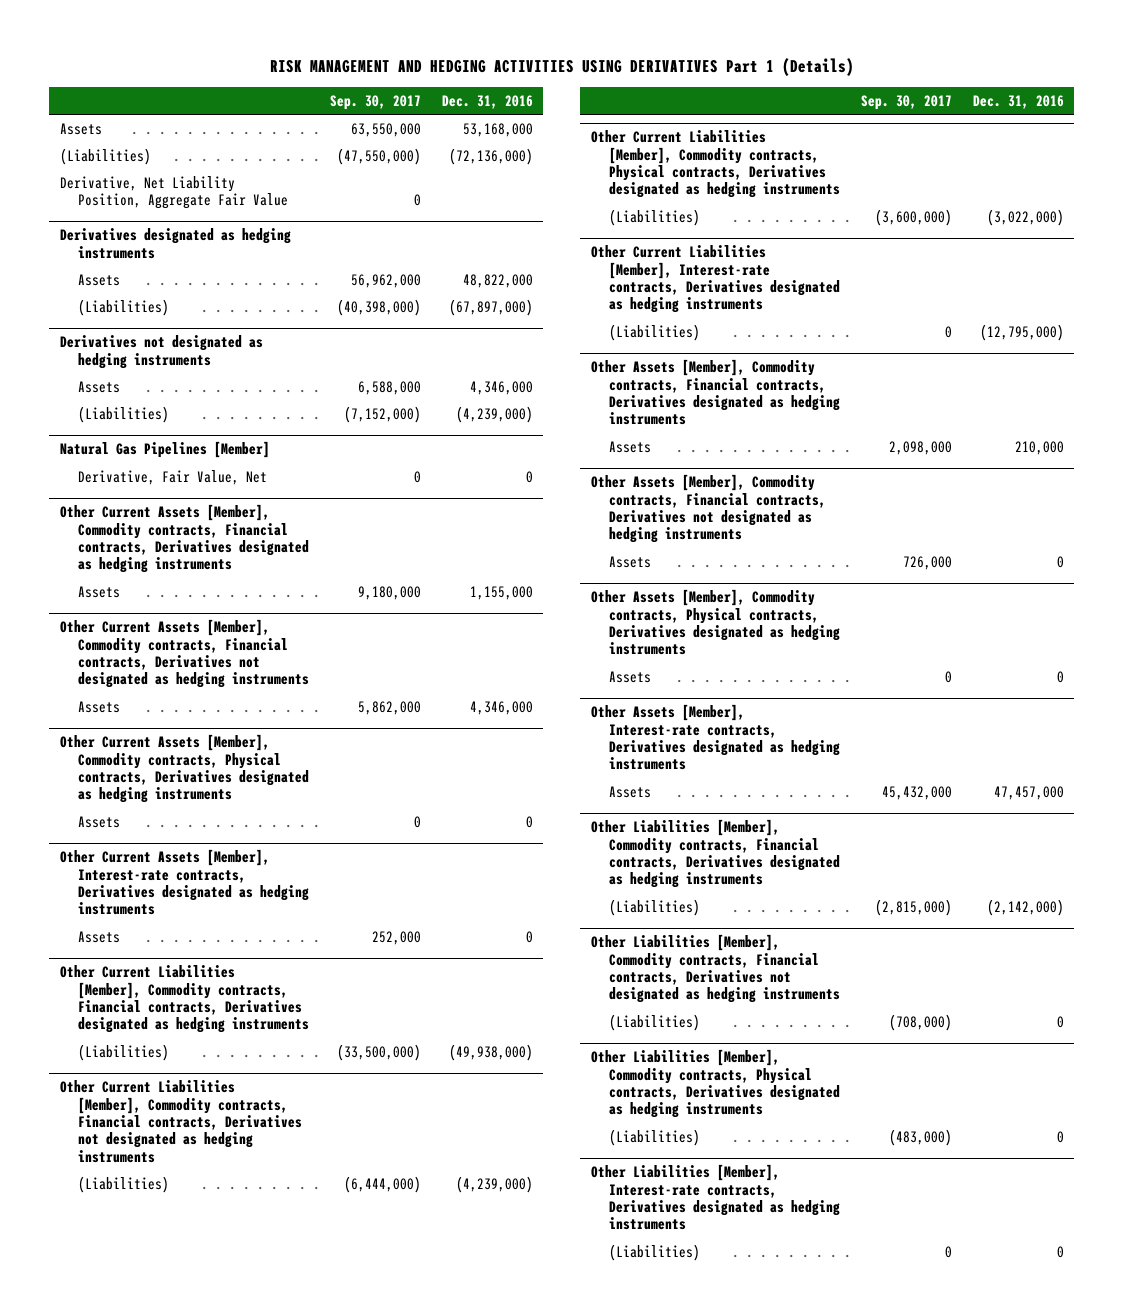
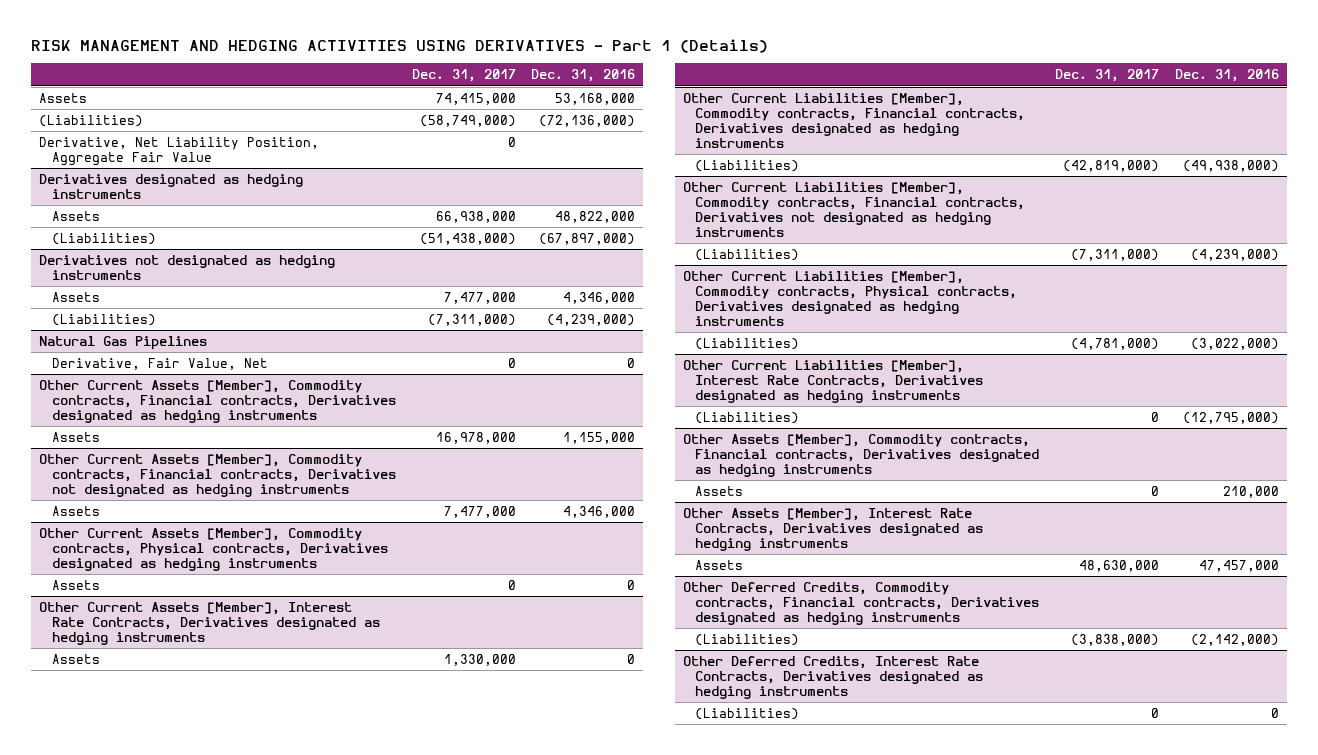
- RISK MANAGEMENT AND HEDGING ACTIVITIES USING DERIVATIVES Part 1 (Details)
+ RISK MANAGEMENT AND HEDGING ACTIVITIES USING DERIVATIVES - Part 1 (Details)
- | Sep. 30, 2017 | Dec. 31, 2016
+ | Dec. 31, 2017 | Dec. 31, 2016
- Natural Gas Pipelines [Member]
+ Natural Gas Pipelines
- Other Current Assets [Member], Interest-rate contracts, Derivatives designated as hedging instruments
+ Other Current Assets [Member], Interest Rate Contracts, Derivatives designated as hedging instruments
- Other Current Liabilities [Member], Interest-rate contracts, Derivatives designated as hedging instruments
+ Other Current Liabilities [Member], Interest Rate Contracts, Derivatives designated as hedging instruments
- Other Assets [Member], Commodity contracts, Financial contracts, Derivatives not designated as hedging instruments
- Assets | 726,000 | 0
- Other Assets [Member], Commodity contracts, Physical contracts, Derivatives designated as hedging instruments
- Assets | 0 | 0
- Other Assets [Member], Interest-rate contracts, Derivatives designated as hedging instruments
+ Other Assets [Member], Interest Rate Contracts, Derivatives designated as hedging instruments
- Other Liabilities [Member], Commodity contracts, Financial contracts, Derivatives designated as hedging instruments
+ Other Deferred Credits, Commodity contracts, Financial contracts, Derivatives designated as hedging instruments
- Other Liabilities [Member], Commodity contracts, Financial contracts, Derivatives not designated as hedging instruments
- (Liabilities) | (708,000) | 0
- Other Liabilities [Member], Commodity contracts, Physical contracts, Derivatives designated as hedging instruments
- (Liabilities) | (483,000) | 0
- Other Liabilities [Member], Interest-rate contracts, Derivatives designated as hedging instruments
+ Other Deferred Credits, Interest Rate Contracts, Derivatives designated as hedging instruments

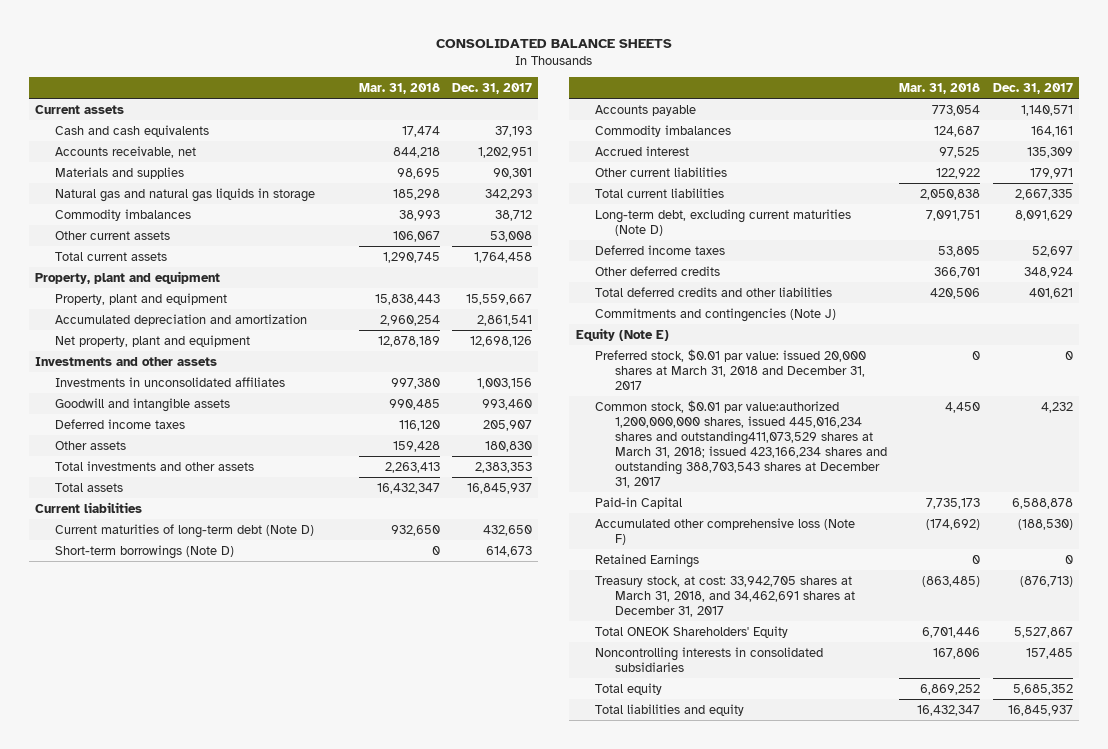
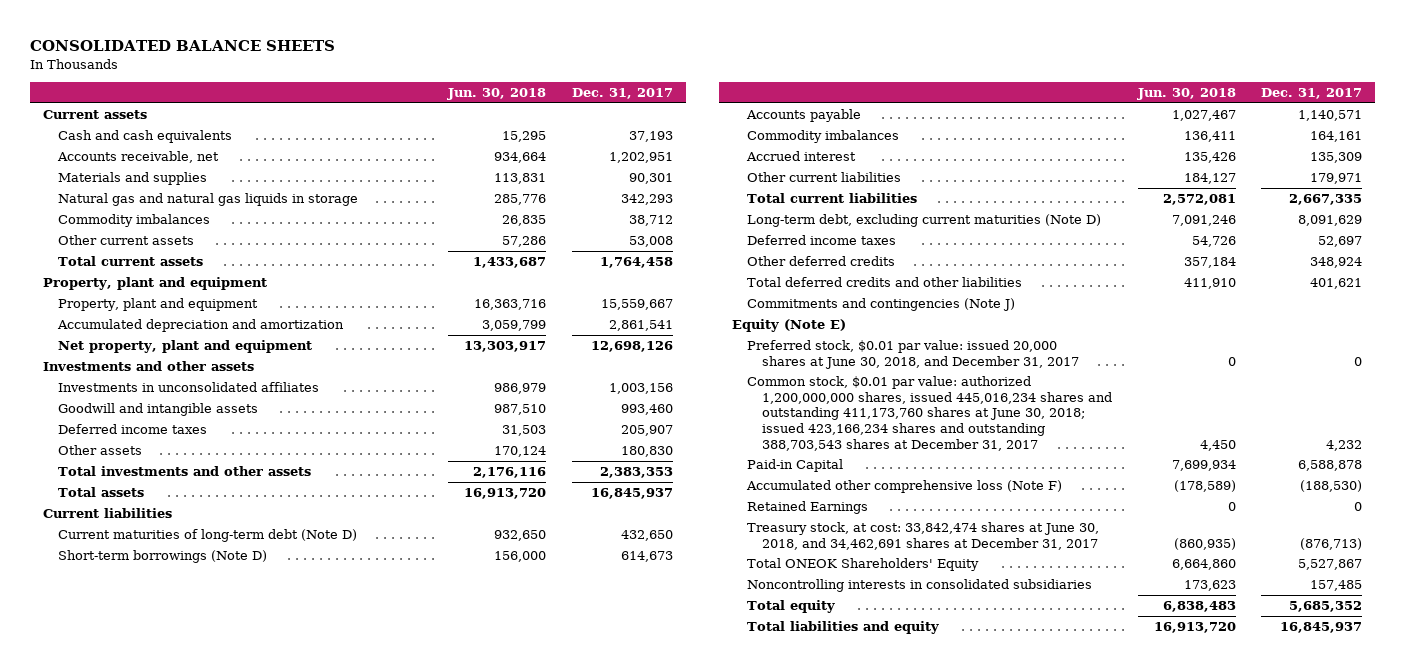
- | Mar. 31, 2018 | Dec. 31, 2017
+ | Jun. 30, 2018 | Dec. 31, 2017
- Preferred stock, $0.01 par value: issued 20,000 shares at March 31, 2018 and December 31, 2017 | 0 | 0
- Common stock, $0.01 par value:authorized 1,200,000,000 shares, issued 445,016,234 shares and outstanding411,073,529 shares at March 31, 2018; issued 423,166,234 shares and outstanding 388,703,543 shares at December 31, 2017 | 4,450 | 4,232
+ Preferred stock, $0.01 par value: issued 20,000 shares at June 30, 2018, and December 31, 2017 | 0 | 0
+ Common stock, $0.01 par value: authorized 1,200,000,000 shares, issued 445,016,234 shares and outstanding 411,173,760 shares at June 30, 2018; issued 423,166,234 shares and outstanding 388,703,543 shares at December 31, 2017 | 4,450 | 4,232
- Treasury stock, at cost: 33,942,705 shares at March 31, 2018, and 34,462,691 shares at December 31, 2017 | (863,485) | (876,713)
+ Treasury stock, at cost: 33,842,474 shares at June 30, 2018, and 34,462,691 shares at December 31, 2017 | (860,935) | (876,713)

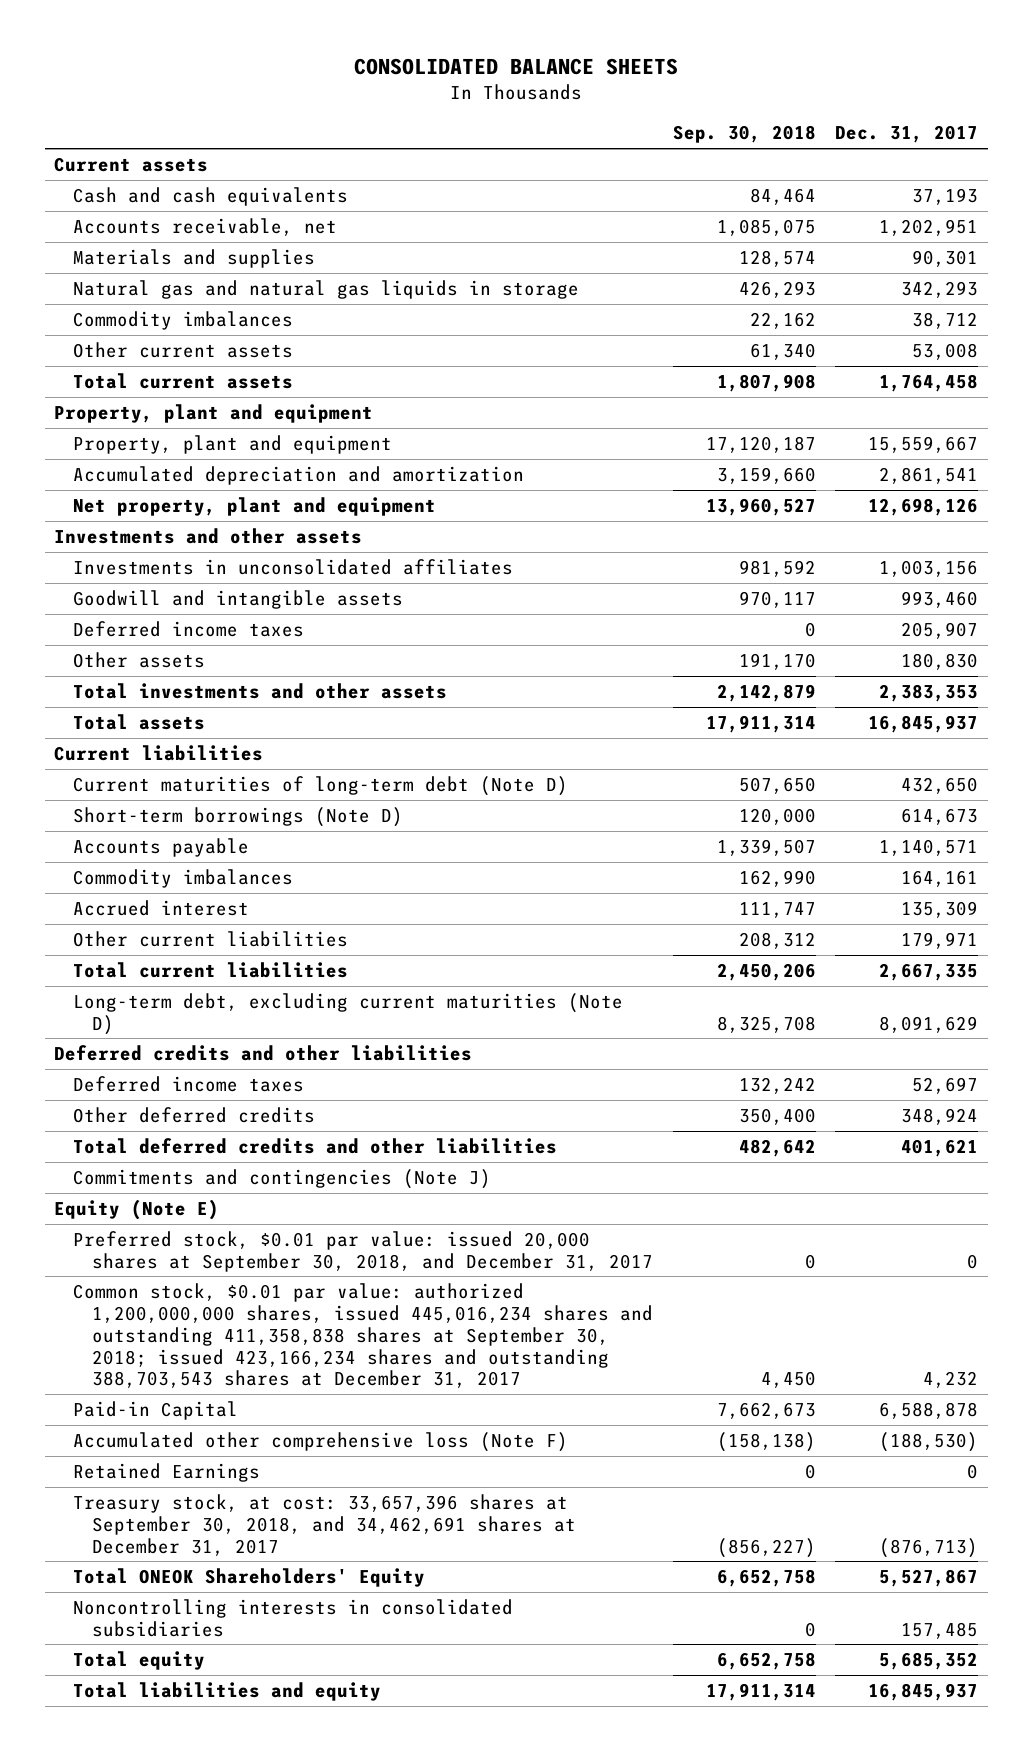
- | Jun. 30, 2018 | Dec. 31, 2017
+ | Sep. 30, 2018 | Dec. 31, 2017
+ Deferred credits and other liabilities
- Preferred stock, $0.01 par value: issued 20,000 shares at June 30, 2018, and December 31, 2017 | 0 | 0
- Common stock, $0.01 par value: authorized 1,200,000,000 shares, issued 445,016,234 shares and outstanding 411,173,760 shares at June 30, 2018; issued 423,166,234 shares and outstanding 388,703,543 shares at December 31, 2017 | 4,450 | 4,232
+ Preferred stock, $0.01 par value: issued 20,000 shares at September 30, 2018, and December 31, 2017 | 0 | 0
+ Common stock, $0.01 par value: authorized 1,200,000,000 shares, issued 445,016,234 shares and outstanding 411,358,838 shares at September 30, 2018; issued 423,166,234 shares and outstanding 388,703,543 shares at December 31, 2017 | 4,450 | 4,232
- Treasury stock, at cost: 33,842,474 shares at June 30, 2018, and 34,462,691 shares at December 31, 2017 | (860,935) | (876,713)
+ Treasury stock, at cost: 33,657,396 shares at September 30, 2018, and 34,462,691 shares at December 31, 2017 | (856,227) | (876,713)

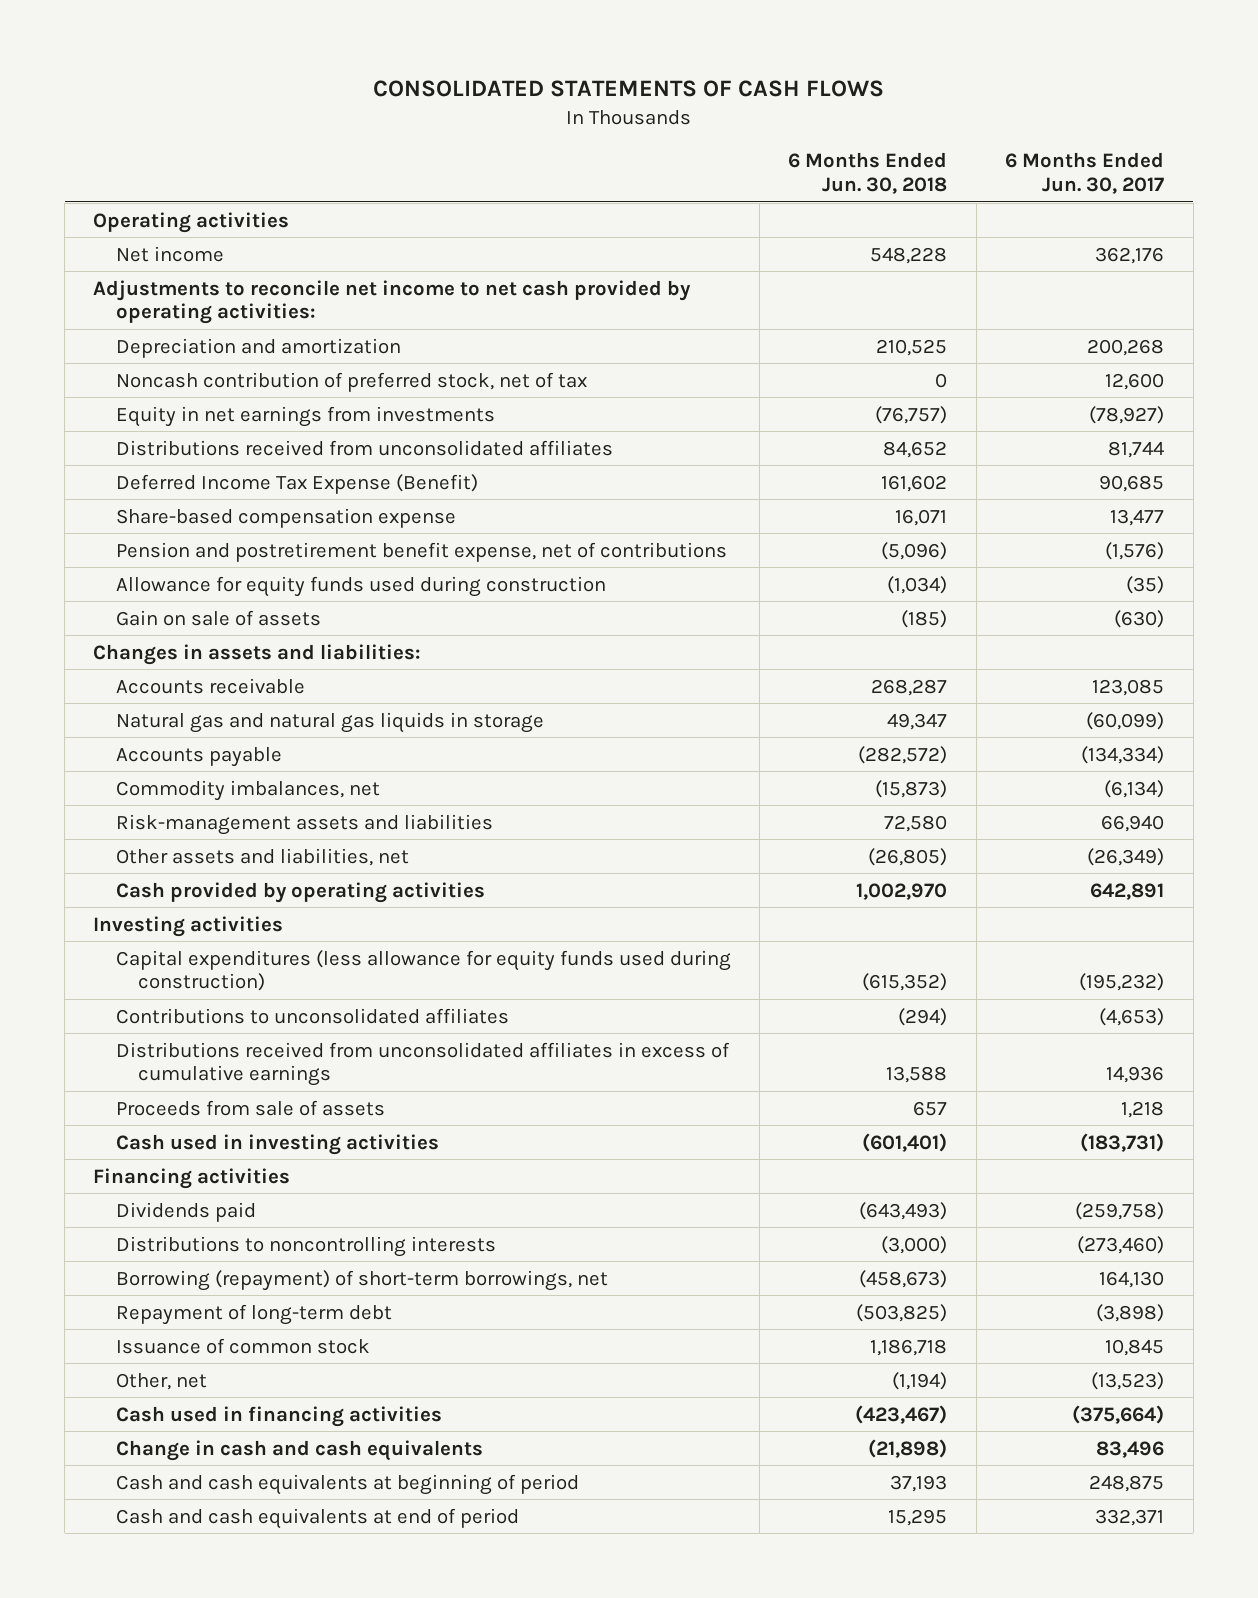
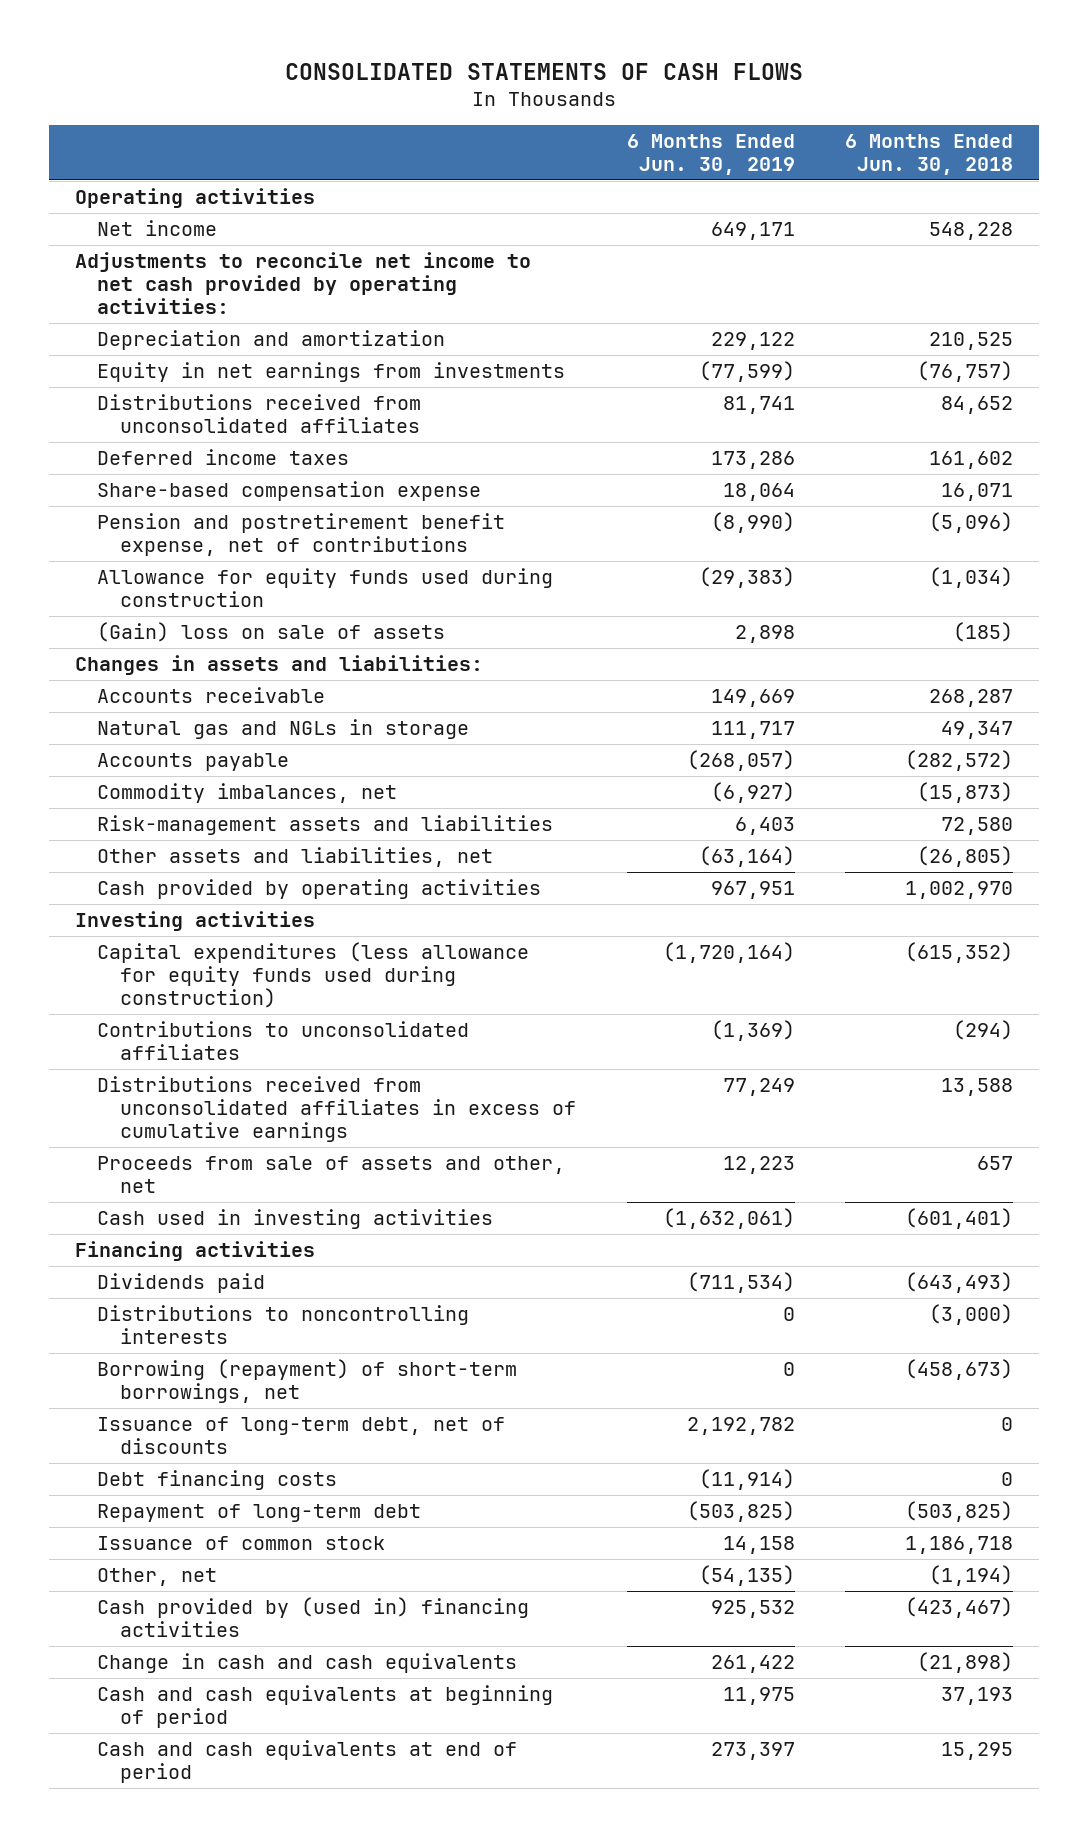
- | 6 Months Ended Jun. 30, 2018 | 6 Months Ended Jun. 30, 2017
+ | 6 Months Ended Jun. 30, 2019 | 6 Months Ended Jun. 30, 2018
- Noncash contribution of preferred stock, net of tax | 0 | 12,600
- Deferred Income Tax Expense (Benefit) | 161,602 | 90,685
+ Deferred income taxes | 173,286 | 161,602
- Gain on sale of assets | (185) | (630)
+ (Gain) loss on sale of assets | 2,898 | (185)
- Natural gas and natural gas liquids in storage | 49,347 | (60,099)
+ Natural gas and NGLs in storage | 111,717 | 49,347
- Proceeds from sale of assets | 657 | 1,218
+ Proceeds from sale of assets and other, net | 12,223 | 657
+ Issuance of long-term debt, net of discounts | 2,192,782 | 0
+ Debt financing costs | (11,914) | 0
- Cash used in financing activities | (423,467) | (375,664)
+ Cash provided by (used in) financing activities | 925,532 | (423,467)

